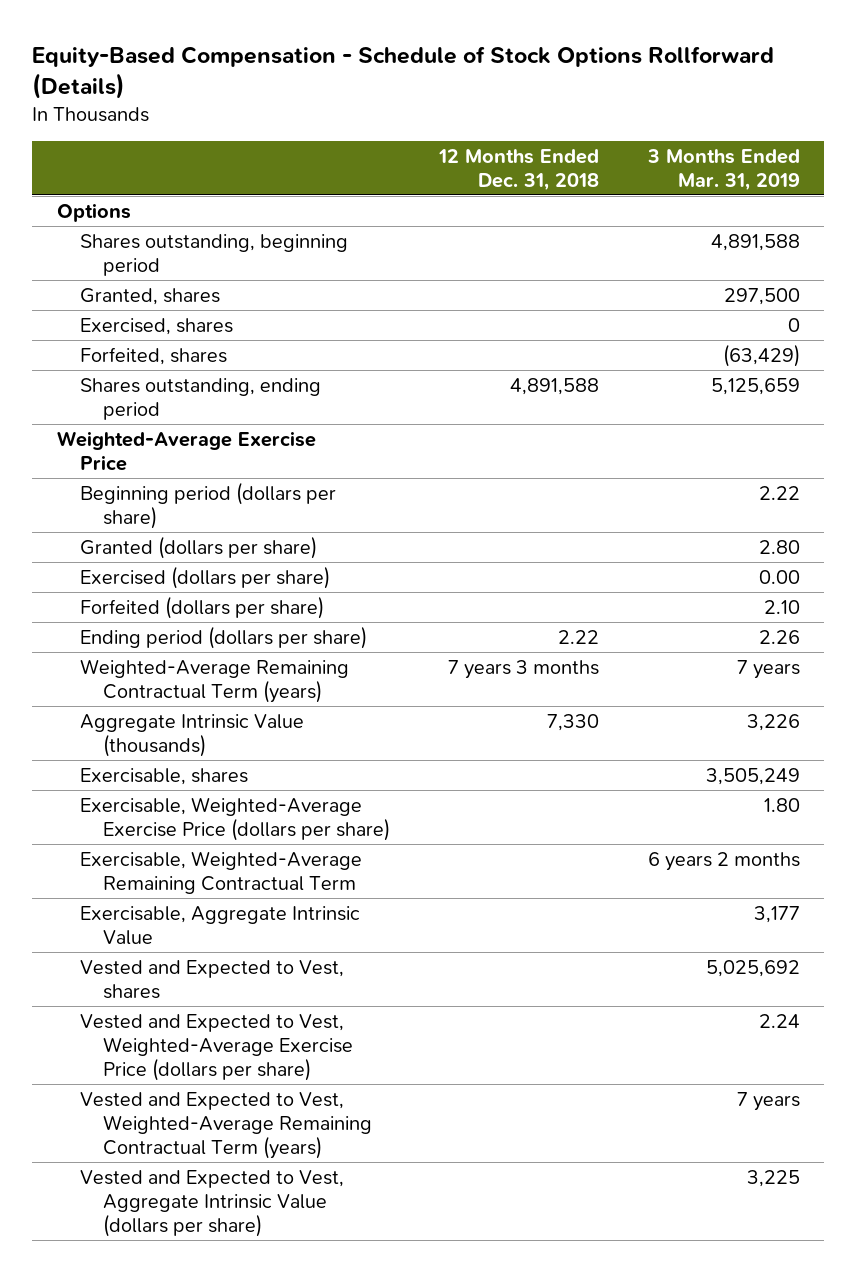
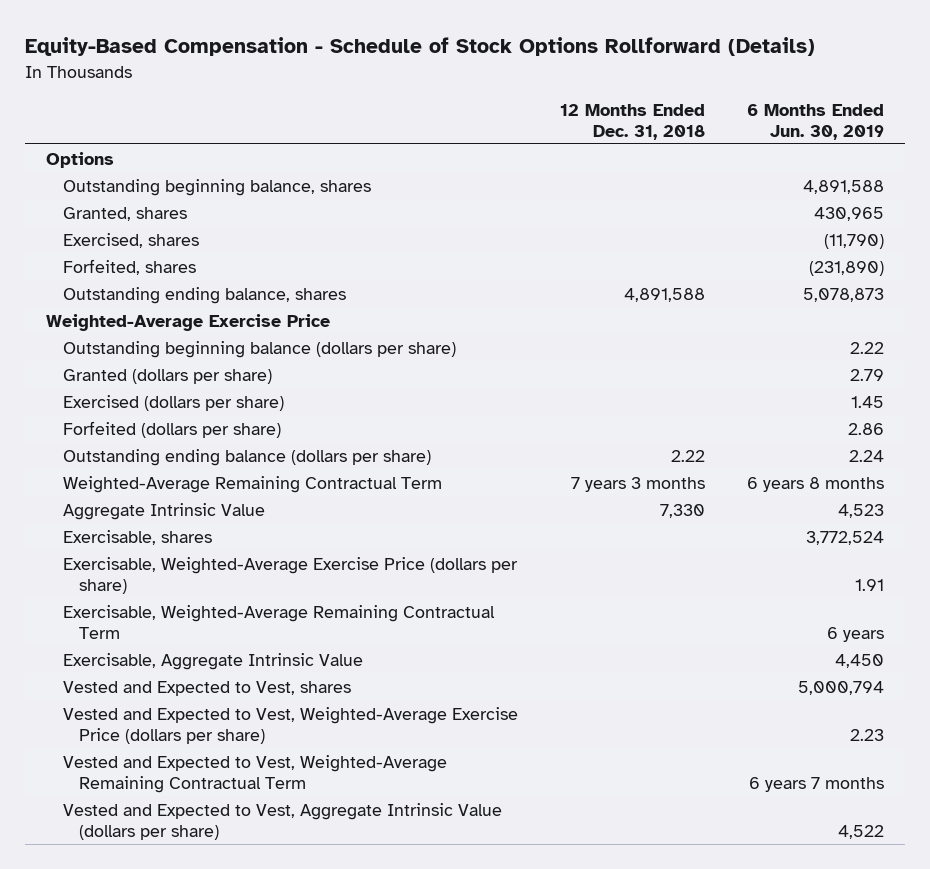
- | 12 Months Ended Dec. 31, 2018 | 3 Months Ended Mar. 31, 2019
+ | 12 Months Ended Dec. 31, 2018 | 6 Months Ended Jun. 30, 2019
- Shares outstanding, beginning period | | 4,891,588
+ Outstanding beginning balance, shares | | 4,891,588
- Shares outstanding, ending period | 4,891,588 | 5,125,659
+ Outstanding ending balance, shares | 4,891,588 | 5,078,873
- Beginning period (dollars per share) | | 2.22
+ Outstanding beginning balance (dollars per share) | | 2.22
- Ending period (dollars per share) | 2.22 | 2.26
- Weighted-Average Remaining Contractual Term (years) | 7 years 3 months | 7 years
- Aggregate Intrinsic Value (thousands) | 7,330 | 3,226
+ Outstanding ending balance (dollars per share) | 2.22 | 2.24
+ Weighted-Average Remaining Contractual Term | 7 years 3 months | 6 years 8 months
+ Aggregate Intrinsic Value | 7,330 | 4,523
- Vested and Expected to Vest, Weighted-Average Remaining Contractual Term (years) | | 7 years
+ Vested and Expected to Vest, Weighted-Average Remaining Contractual Term | | 6 years 7 months

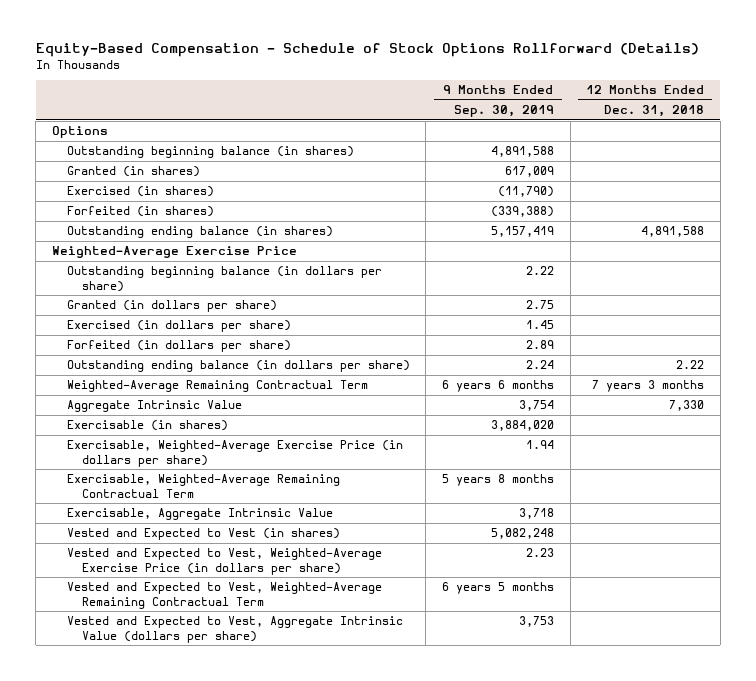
- | 12 Months Ended Dec. 31, 2018 | 6 Months Ended Jun. 30, 2019
+ | 9 Months Ended Sep. 30, 2019 | 12 Months Ended Dec. 31, 2018
- Outstanding beginning balance, shares | | 4,891,588
- Granted, shares | | 430,965
- Exercised, shares | | (11,790)
- Forfeited, shares | | (231,890)
- Outstanding ending balance, shares | 4,891,588 | 5,078,873
+ Outstanding beginning balance (in shares) | 4,891,588 |
+ Granted (in shares) | 617,009 |
+ Exercised (in shares) | (11,790) |
+ Forfeited (in shares) | (339,388) |
+ Outstanding ending balance (in shares) | 5,157,419 | 4,891,588
- Outstanding beginning balance (dollars per share) | | 2.22
- Granted (dollars per share) | | 2.79
- Exercised (dollars per share) | | 1.45
- Forfeited (dollars per share) | | 2.86
- Outstanding ending balance (dollars per share) | 2.22 | 2.24
+ Outstanding beginning balance (in dollars per share) | 2.22 |
+ Granted (in dollars per share) | 2.75 |
+ Exercised (in dollars per share) | 1.45 |
+ Forfeited (in dollars per share) | 2.89 |
+ Outstanding ending balance (in dollars per share) | 2.24 | 2.22
- Exercisable, shares | | 3,772,524
- Exercisable, Weighted-Average Exercise Price (dollars per share) | | 1.91
+ Exercisable (in shares) | 3,884,020 |
+ Exercisable, Weighted-Average Exercise Price (in dollars per share) | 1.94 |
- Vested and Expected to Vest, shares | | 5,000,794
- Vested and Expected to Vest, Weighted-Average Exercise Price (dollars per share) | | 2.23
+ Vested and Expected to Vest (in shares) | 5,082,248 |
+ Vested and Expected to Vest, Weighted-Average Exercise Price (in dollars per share) | 2.23 |

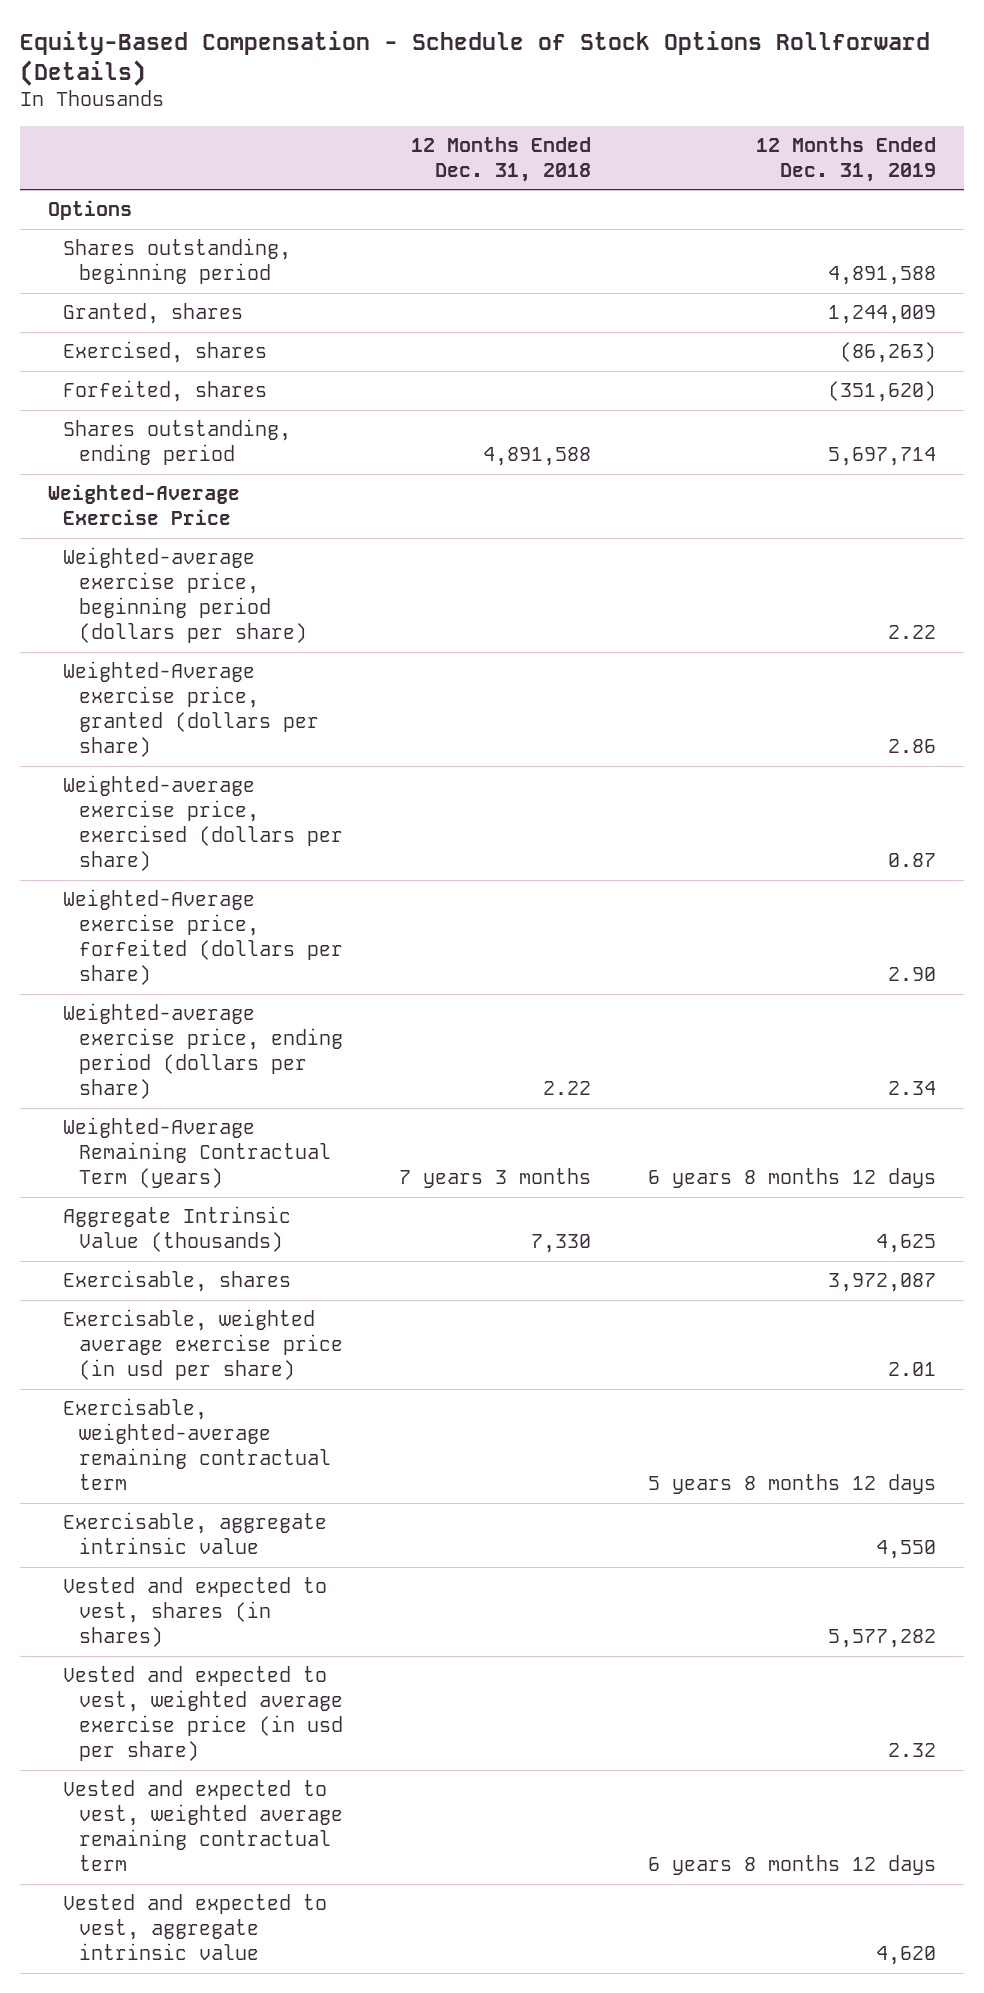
- | 9 Months Ended Sep. 30, 2019 | 12 Months Ended Dec. 31, 2018
+ | 12 Months Ended Dec. 31, 2018 | 12 Months Ended Dec. 31, 2019
- Outstanding beginning balance (in shares) | 4,891,588 |
- Granted (in shares) | 617,009 |
- Exercised (in shares) | (11,790) |
- Forfeited (in shares) | (339,388) |
- Outstanding ending balance (in shares) | 5,157,419 | 4,891,588
+ Shares outstanding, beginning period | | 4,891,588
+ Granted, shares | | 1,244,009
+ Exercised, shares | | (86,263)
+ Forfeited, shares | | (351,620)
+ Shares outstanding, ending period | 4,891,588 | 5,697,714
- Outstanding beginning balance (in dollars per share) | 2.22 |
- Granted (in dollars per share) | 2.75 |
- Exercised (in dollars per share) | 1.45 |
- Forfeited (in dollars per share) | 2.89 |
- Outstanding ending balance (in dollars per share) | 2.24 | 2.22
- Weighted-Average Remaining Contractual Term | 6 years 6 months | 7 years 3 months
- Aggregate Intrinsic Value | 3,754 | 7,330
- Exercisable (in shares) | 3,884,020 |
- Exercisable, Weighted-Average Exercise Price (in dollars per share) | 1.94 |
- Exercisable, Weighted-Average Remaining Contractual Term | 5 years 8 months |
- Exercisable, Aggregate Intrinsic Value | 3,718 |
- Vested and Expected to Vest (in shares) | 5,082,248 |
- Vested and Expected to Vest, Weighted-Average Exercise Price (in dollars per share) | 2.23 |
- Vested and Expected to Vest, Weighted-Average Remaining Contractual Term | 6 years 5 months |
- Vested and Expected to Vest, Aggregate Intrinsic Value (dollars per share) | 3,753 |
+ Weighted-average exercise price, beginning period (dollars per share) | | 2.22
+ Weighted-Average exercise price, granted (dollars per share) | | 2.86
+ Weighted-average exercise price, exercised (dollars per share) | | 0.87
+ Weighted-Average exercise price, forfeited (dollars per share) | | 2.90
+ Weighted-average exercise price, ending period (dollars per share) | 2.22 | 2.34
+ Weighted-Average Remaining Contractual Term (years) | 7 years 3 months | 6 years 8 months 12 days
+ Aggregate Intrinsic Value (thousands) | 7,330 | 4,625
+ Exercisable, shares | | 3,972,087
+ Exercisable, weighted average exercise price (in usd per share) | | 2.01
+ Exercisable, weighted-average remaining contractual term | | 5 years 8 months 12 days
+ Exercisable, aggregate intrinsic value | | 4,550
+ Vested and expected to vest, shares (in shares) | | 5,577,282
+ Vested and expected to vest, weighted average exercise price (in usd per share) | | 2.32
+ Vested and expected to vest, weighted average remaining contractual term | | 6 years 8 months 12 days
+ Vested and expected to vest, aggregate intrinsic value | | 4,620

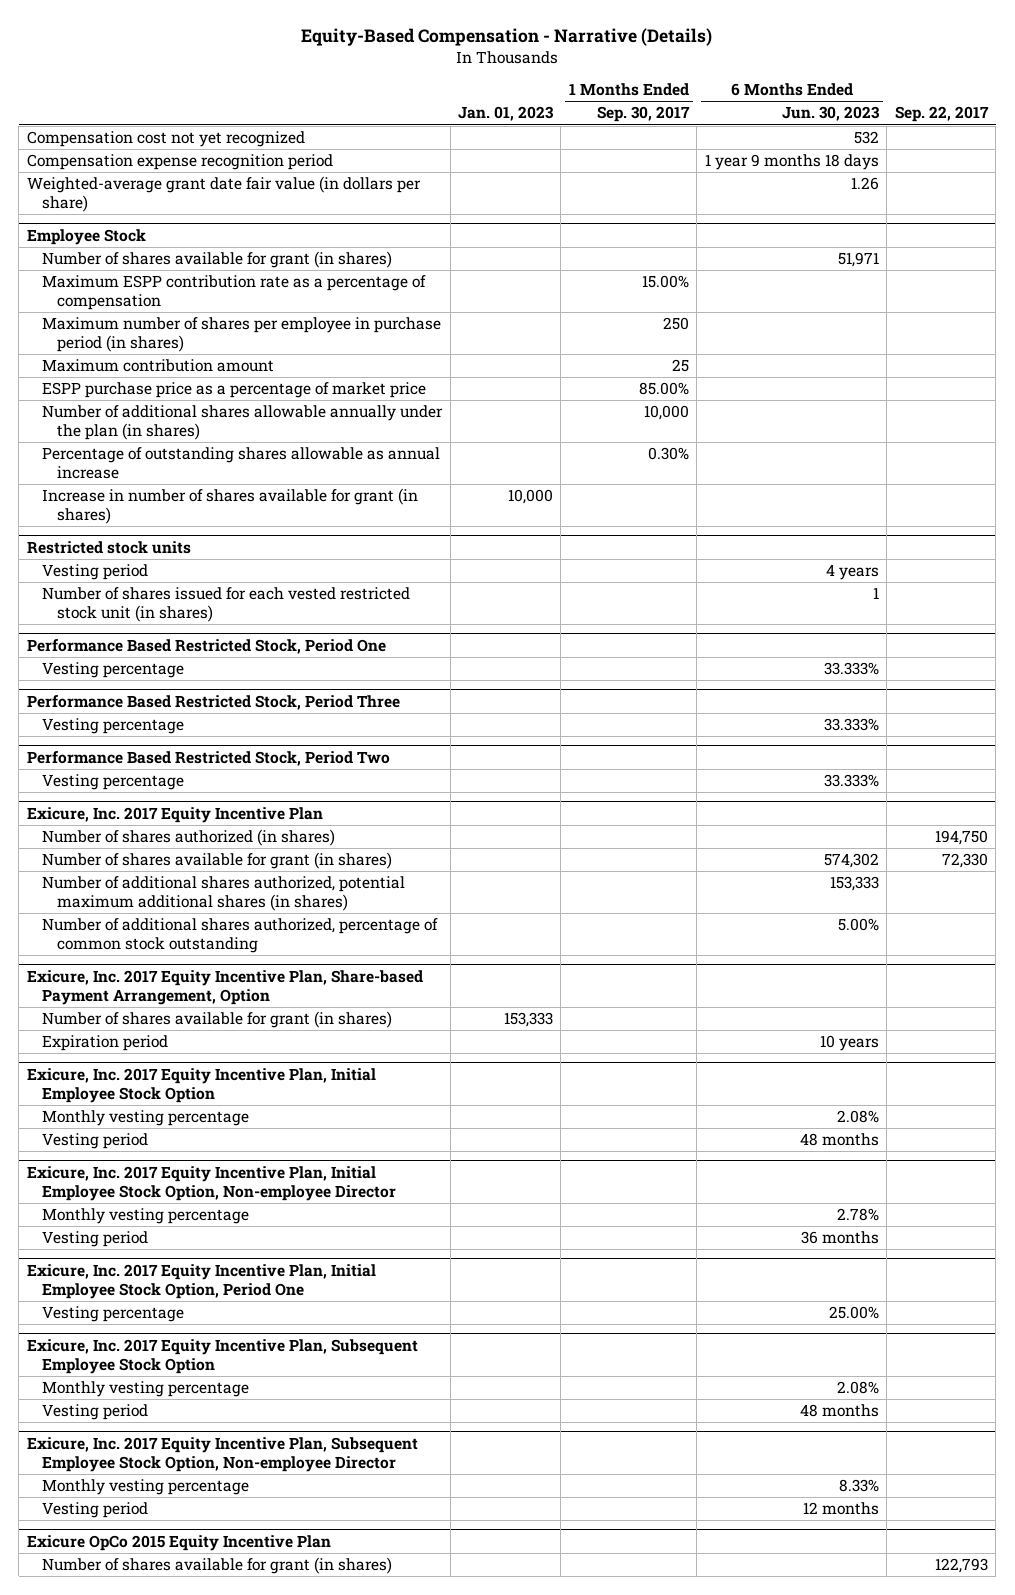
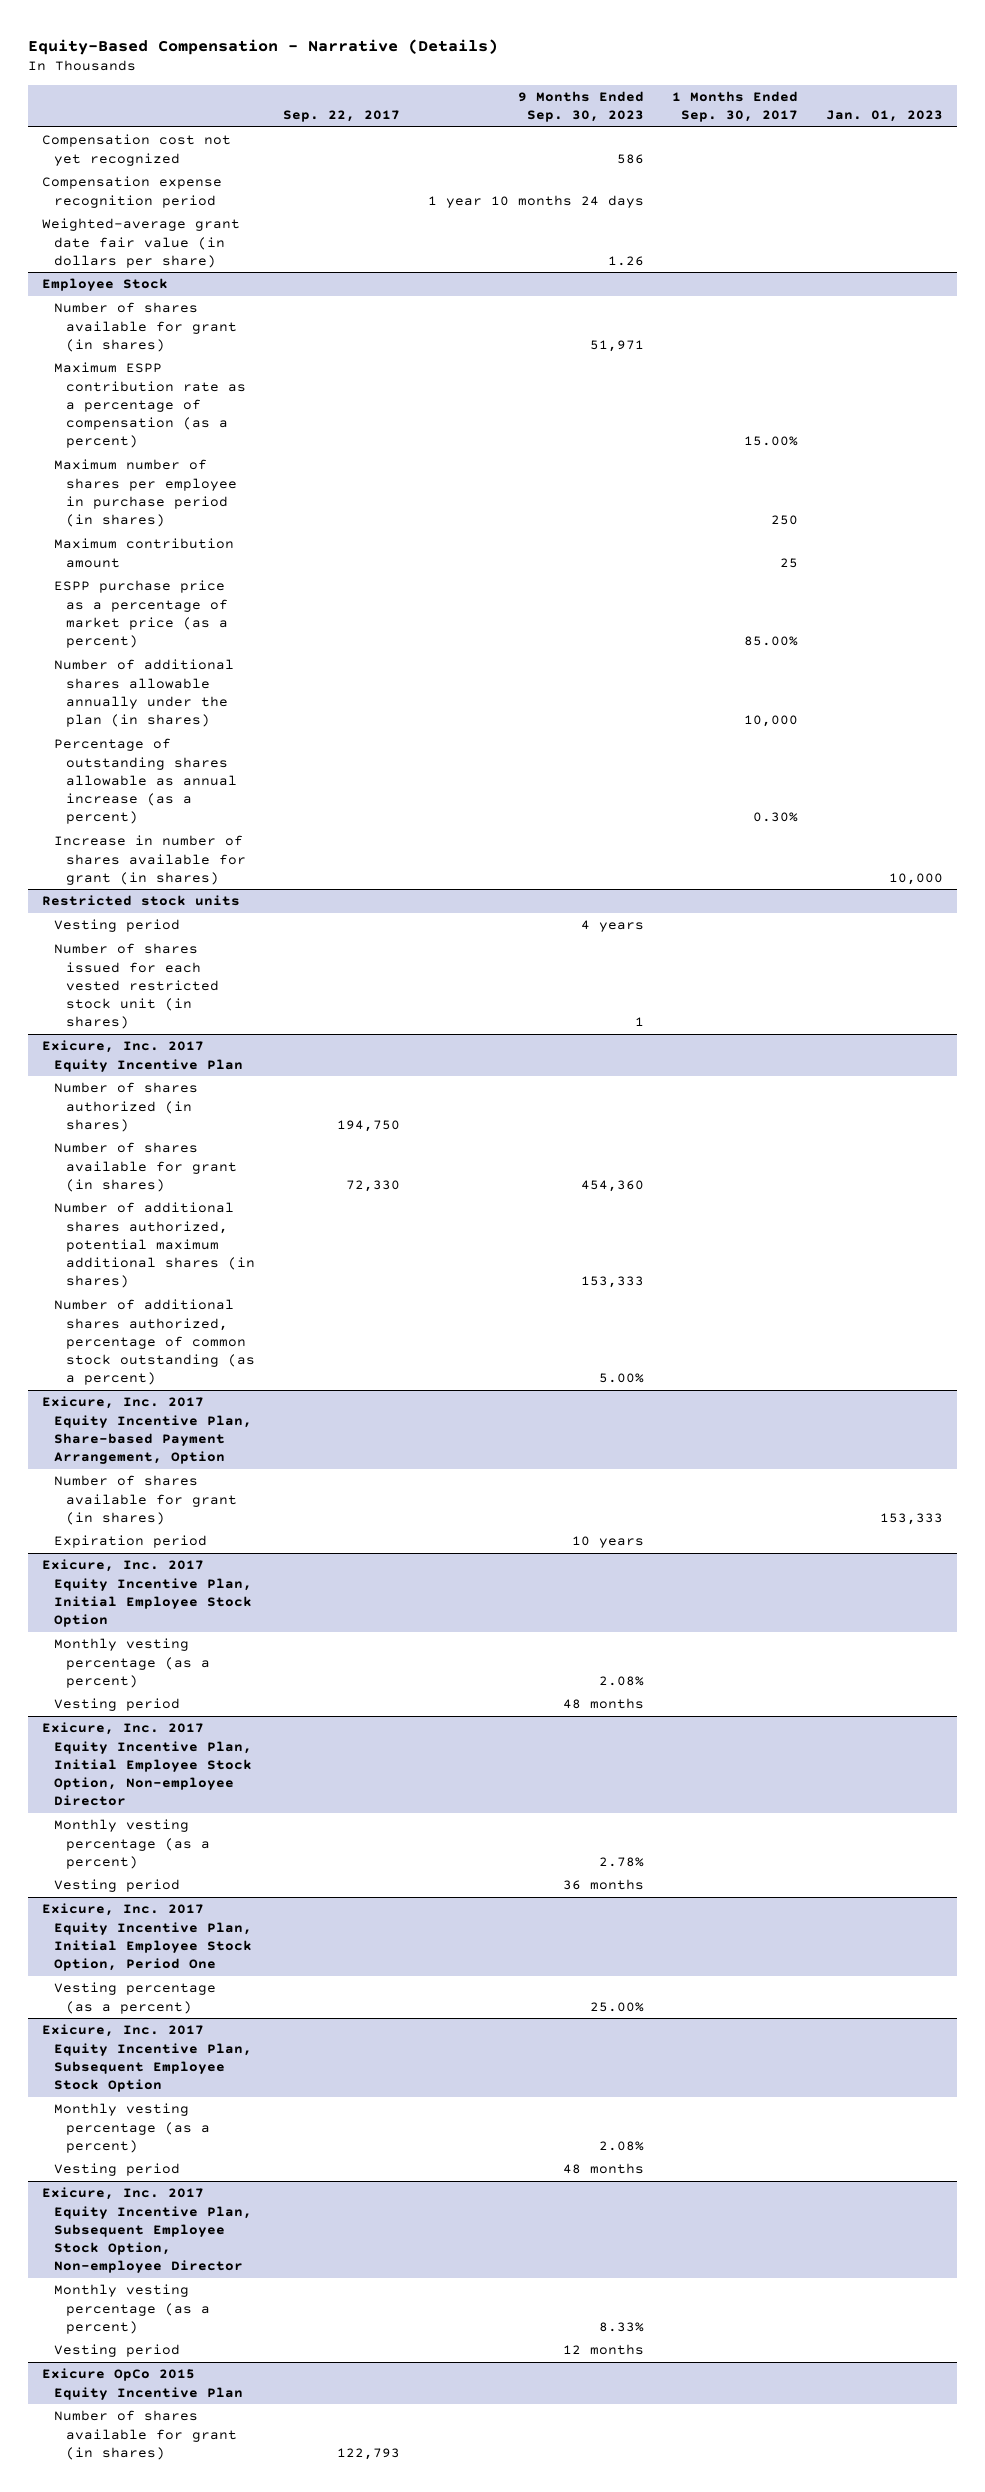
- | Jan. 01, 2023 | 1 Months Ended Sep. 30, 2017 | 6 Months Ended Jun. 30, 2023 | Sep. 22, 2017
+ | Sep. 22, 2017 | 9 Months Ended Sep. 30, 2023 | 1 Months Ended Sep. 30, 2017 | Jan. 01, 2023
@ Employee Stock
- Maximum ESPP contribution rate as a percentage of compensation | | 15.00% | |
+ Maximum ESPP contribution rate as a percentage of compensation (as a percent) | | | 15.00% |
- ESPP purchase price as a percentage of market price | | 85.00% | |
+ ESPP purchase price as a percentage of market price (as a percent) | | | 85.00% |
- Percentage of outstanding shares allowable as annual increase | | 0.30% | |
+ Percentage of outstanding shares allowable as annual increase (as a percent) | | | 0.30% |
- Performance Based Restricted Stock, Period One
- Vesting percentage | | | 33.333% |
- Performance Based Restricted Stock, Period Three
- Vesting percentage | | | 33.333% |
- Performance Based Restricted Stock, Period Two
- Vesting percentage | | | 33.333% |
@ Exicure, Inc. 2017 Equity Incentive Plan
- Number of additional shares authorized, percentage of common stock outstanding | | | 5.00% |
+ Number of additional shares authorized, percentage of common stock outstanding (as a percent) | | 5.00% | |
@ Exicure, Inc. 2017 Equity Incentive Plan, Initial Employee Stock Option
- Monthly vesting percentage | | | 2.08% |
+ Monthly vesting percentage (as a percent) | | 2.08% | |
@ Exicure, Inc. 2017 Equity Incentive Plan, Initial Employee Stock Option, Non-employee Director
- Monthly vesting percentage | | | 2.78% |
+ Monthly vesting percentage (as a percent) | | 2.78% | |
@ Exicure, Inc. 2017 Equity Incentive Plan, Initial Employee Stock Option, Period One
- Vesting percentage | | | 25.00% |
+ Vesting percentage (as a percent) | | 25.00% | |
@ Exicure, Inc. 2017 Equity Incentive Plan, Subsequent Employee Stock Option
- Monthly vesting percentage | | | 2.08% |
+ Monthly vesting percentage (as a percent) | | 2.08% | |
@ Exicure, Inc. 2017 Equity Incentive Plan, Subsequent Employee Stock Option, Non-employee Director
- Monthly vesting percentage | | | 8.33% |
+ Monthly vesting percentage (as a percent) | | 8.33% | |

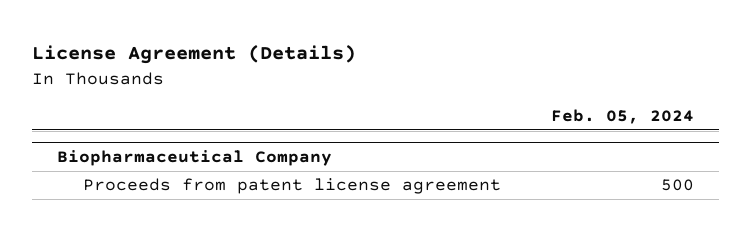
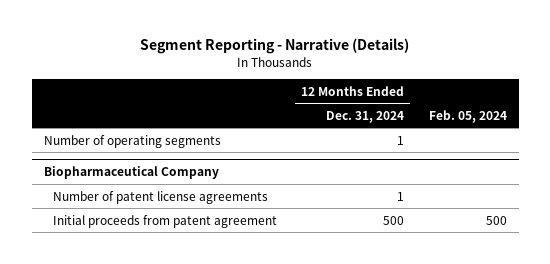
- License Agreement (Details)
+ Segment Reporting - Narrative (Details)
- | Feb. 05, 2024
+ | 12 Months Ended Dec. 31, 2024 | Feb. 05, 2024
+ Number of operating segments | 1 |
@ Biopharmaceutical Company
- Proceeds from patent license agreement | 500
+ Number of patent license agreements | 1 |
+ Initial proceeds from patent agreement | 500 | 500

